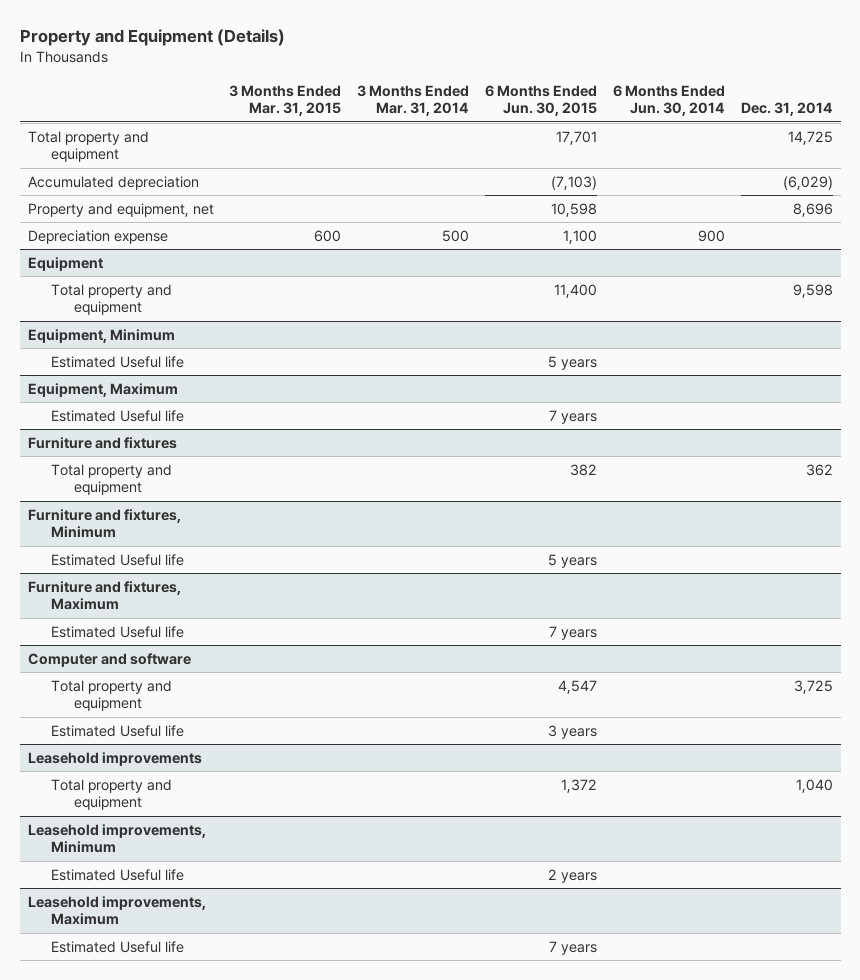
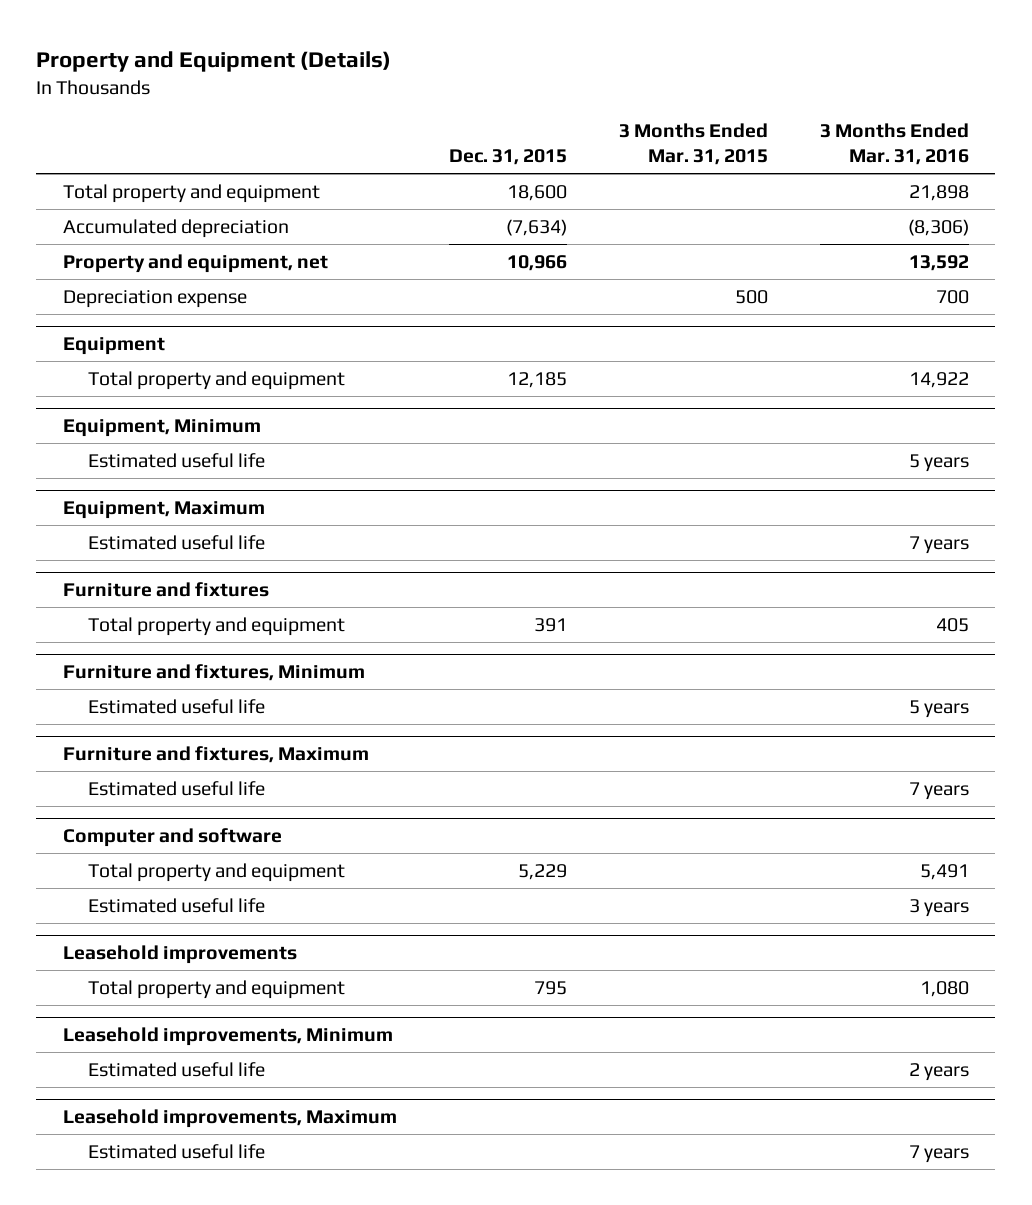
- | 3 Months Ended Mar. 31, 2015 | 3 Months Ended Mar. 31, 2014 | 6 Months Ended Jun. 30, 2015 | 6 Months Ended Jun. 30, 2014 | Dec. 31, 2014
+ | Dec. 31, 2015 | 3 Months Ended Mar. 31, 2015 | 3 Months Ended Mar. 31, 2016
- Depreciation expense | 600 | 500 | 1,100 | 900 |
+ Depreciation expense | | 500 | 700
@ Equipment, Minimum
- Estimated Useful life | | | 5 years | |
+ Estimated useful life | | | 5 years
@ Equipment, Maximum
- Estimated Useful life | | | 7 years | |
+ Estimated useful life | | | 7 years
@ Furniture and fixtures, Minimum
- Estimated Useful life | | | 5 years | |
+ Estimated useful life | | | 5 years
@ Furniture and fixtures, Maximum
- Estimated Useful life | | | 7 years | |
+ Estimated useful life | | | 7 years
@ Computer and software
- Estimated Useful life | | | 3 years | |
+ Estimated useful life | | | 3 years
@ Leasehold improvements, Minimum
- Estimated Useful life | | | 2 years | |
+ Estimated useful life | | | 2 years
@ Leasehold improvements, Maximum
- Estimated Useful life | | | 7 years | |
+ Estimated useful life | | | 7 years

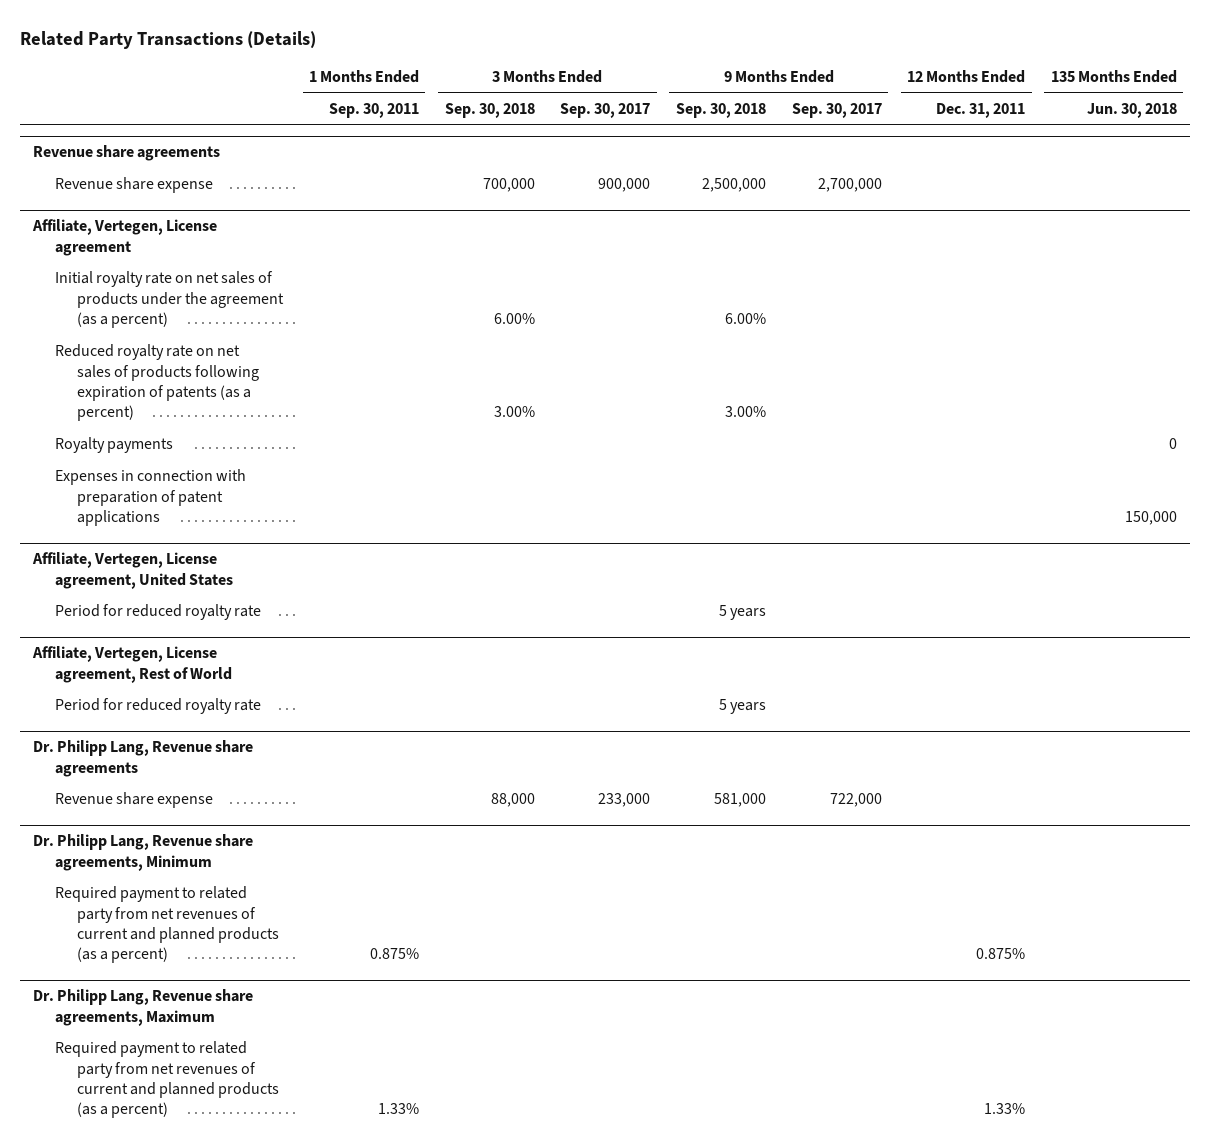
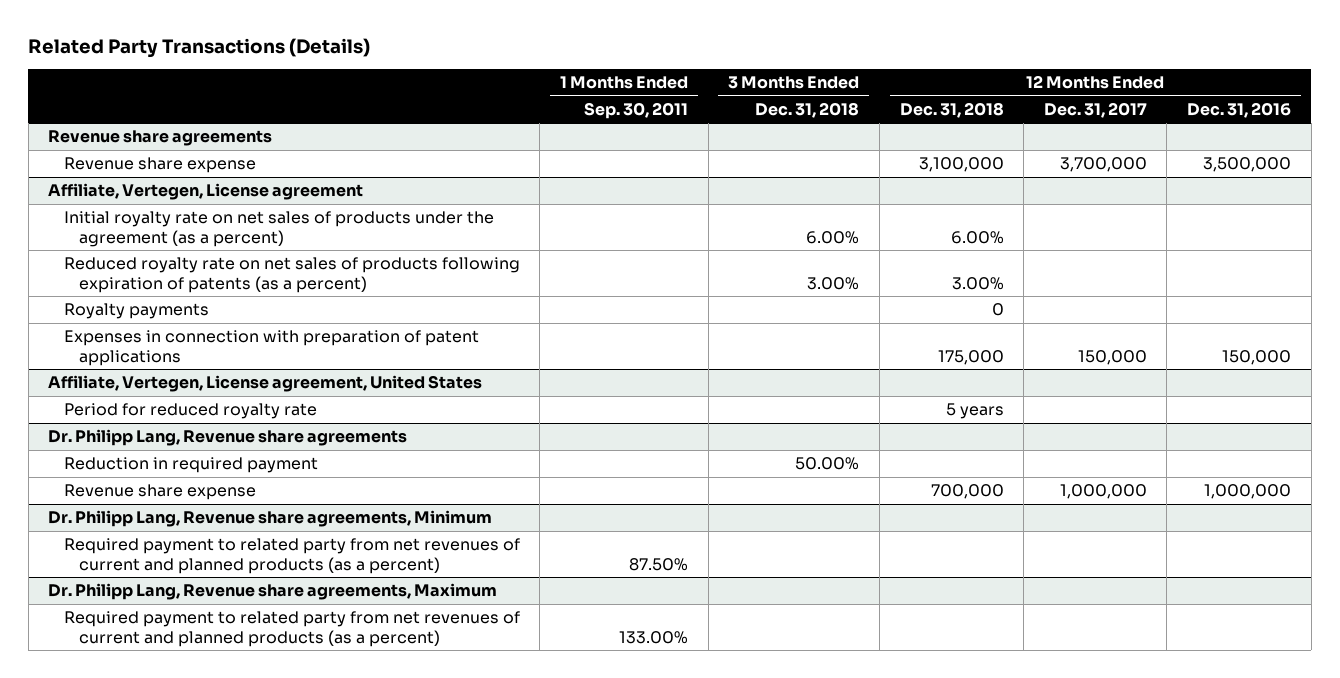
- | 1 Months Ended Sep. 30, 2011 | 3 Months Ended Sep. 30, 2018 | 3 Months Ended Sep. 30, 2017 | 9 Months Ended Sep. 30, 2018 | 9 Months Ended Sep. 30, 2017 | 12 Months Ended Dec. 31, 2011 | 135 Months Ended Jun. 30, 2018
+ | 1 Months Ended Sep. 30, 2011 | 3 Months Ended Dec. 31, 2018 | 12 Months Ended Dec. 31, 2018 | 12 Months Ended Dec. 31, 2017 | 12 Months Ended Dec. 31, 2016
- Affiliate, Vertegen, License agreement, Rest of World
- Period for reduced royalty rate | | | | 5 years | | |
@ Dr. Philipp Lang, Revenue share agreements
+ Reduction in required payment | | 50.00% | | |
@ Dr. Philipp Lang, Revenue share agreements, Minimum
- Required payment to related party from net revenues of current and planned products (as a percent) | 0.875% | | | | | 0.875% |
+ Required payment to related party from net revenues of current and planned products (as a percent) | 87.50% | | | |
@ Dr. Philipp Lang, Revenue share agreements, Maximum
- Required payment to related party from net revenues of current and planned products (as a percent) | 1.33% | | | | | 1.33% |
+ Required payment to related party from net revenues of current and planned products (as a percent) | 133.00% | | | |

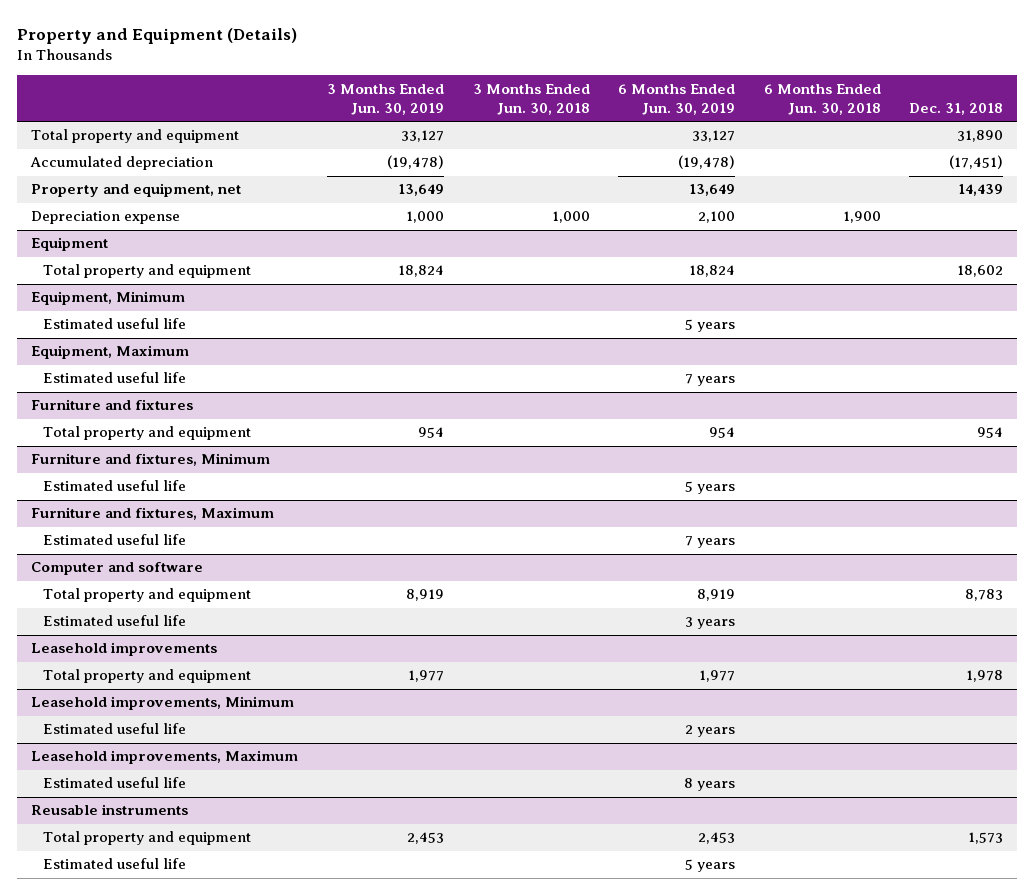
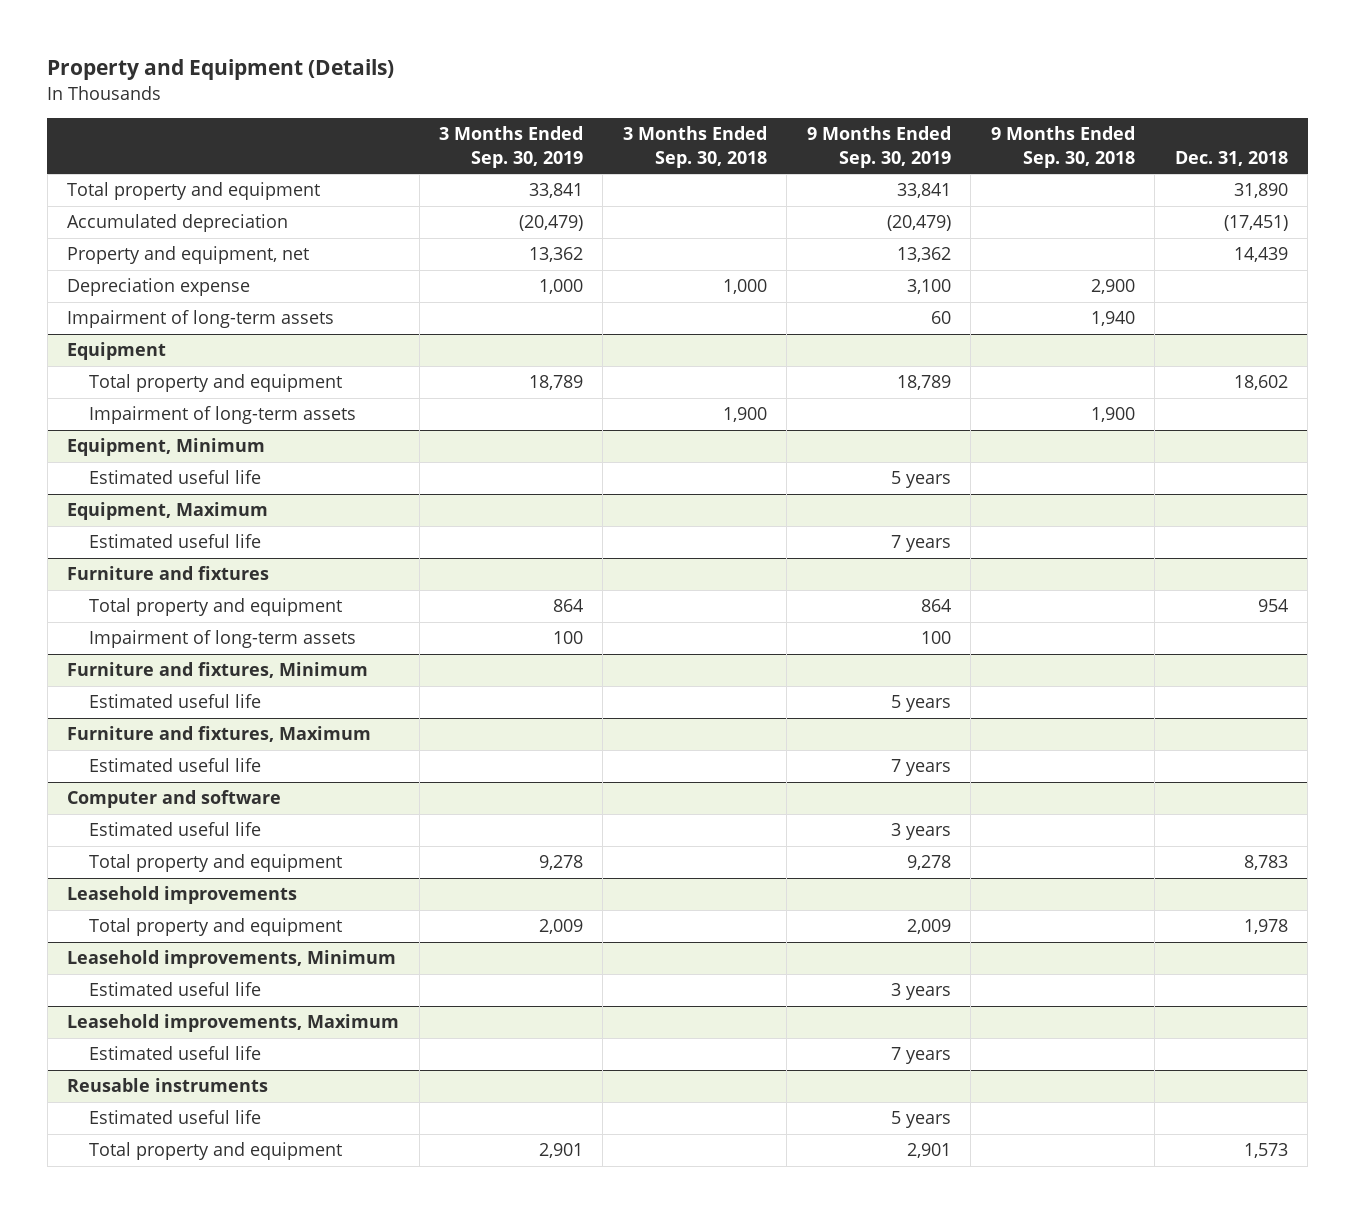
- | 3 Months Ended Jun. 30, 2019 | 3 Months Ended Jun. 30, 2018 | 6 Months Ended Jun. 30, 2019 | 6 Months Ended Jun. 30, 2018 | Dec. 31, 2018
+ | 3 Months Ended Sep. 30, 2019 | 3 Months Ended Sep. 30, 2018 | 9 Months Ended Sep. 30, 2019 | 9 Months Ended Sep. 30, 2018 | Dec. 31, 2018
+ Impairment of long-term assets | | | 60 | 1,940 |
@ Equipment
+ Impairment of long-term assets | | 1,900 | | 1,900 |
@ Furniture and fixtures
+ Impairment of long-term assets | 100 | | 100 | |
@ Computer and software
moved down: Total property and equipment | 9,278 | | 9,278 | | 8,783
@ Reusable instruments
moved down: Total property and equipment | 2,901 | | 2,901 | | 1,573

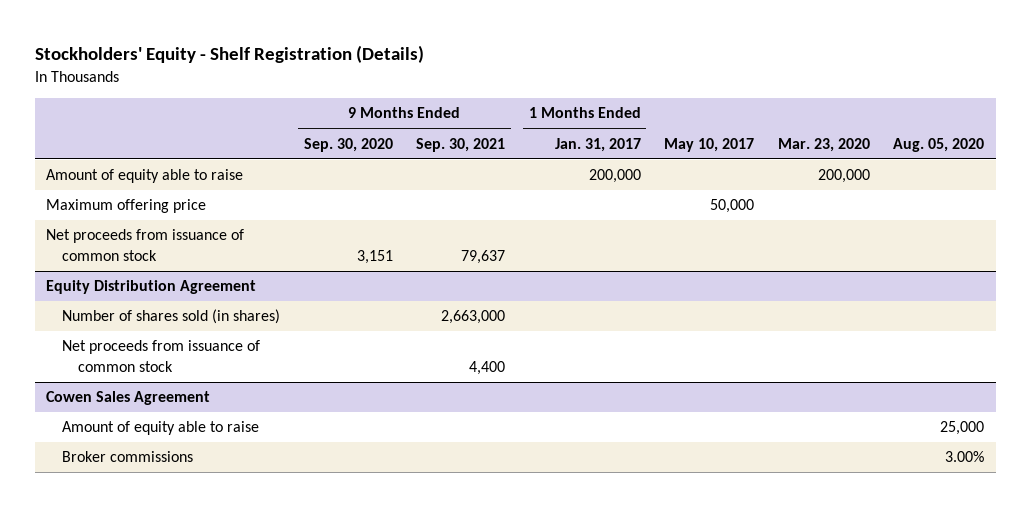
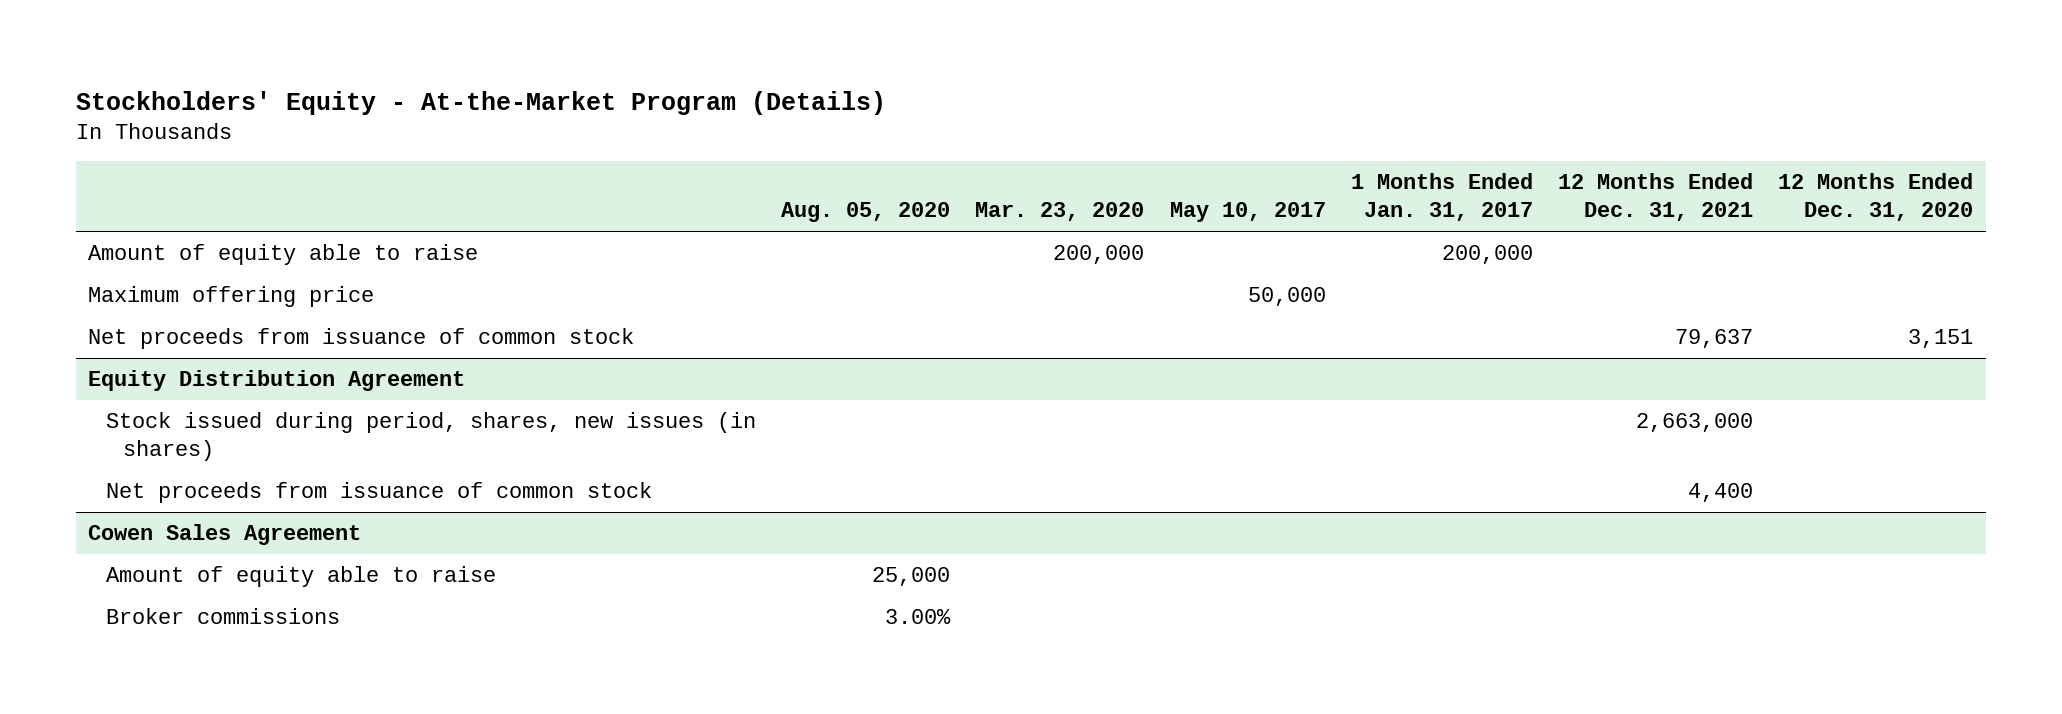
- Stockholders' Equity - Shelf Registration (Details)
+ Stockholders' Equity - At-the-Market Program (Details)
- | 9 Months Ended Sep. 30, 2020 | 9 Months Ended Sep. 30, 2021 | 1 Months Ended Jan. 31, 2017 | May 10, 2017 | Mar. 23, 2020 | Aug. 05, 2020
+ | Aug. 05, 2020 | Mar. 23, 2020 | May 10, 2017 | 1 Months Ended Jan. 31, 2017 | 12 Months Ended Dec. 31, 2021 | 12 Months Ended Dec. 31, 2020
@ Equity Distribution Agreement
- Number of shares sold (in shares) | | 2,663,000 | | | |
+ Stock issued during period, shares, new issues (in shares) | | | | | 2,663,000 |

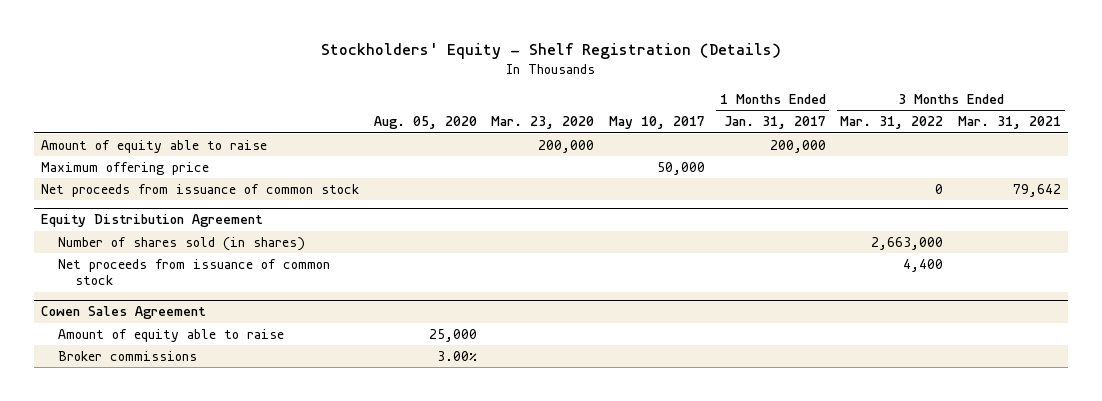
- Stockholders' Equity - At-the-Market Program (Details)
+ Stockholders' Equity - Shelf Registration (Details)
- | Aug. 05, 2020 | Mar. 23, 2020 | May 10, 2017 | 1 Months Ended Jan. 31, 2017 | 12 Months Ended Dec. 31, 2021 | 12 Months Ended Dec. 31, 2020
+ | Aug. 05, 2020 | Mar. 23, 2020 | May 10, 2017 | 1 Months Ended Jan. 31, 2017 | 3 Months Ended Mar. 31, 2022 | 3 Months Ended Mar. 31, 2021
@ Equity Distribution Agreement
- Stock issued during period, shares, new issues (in shares) | | | | | 2,663,000 |
+ Number of shares sold (in shares) | | | | | 2,663,000 |

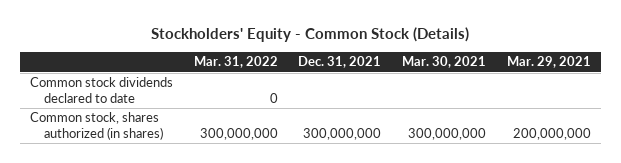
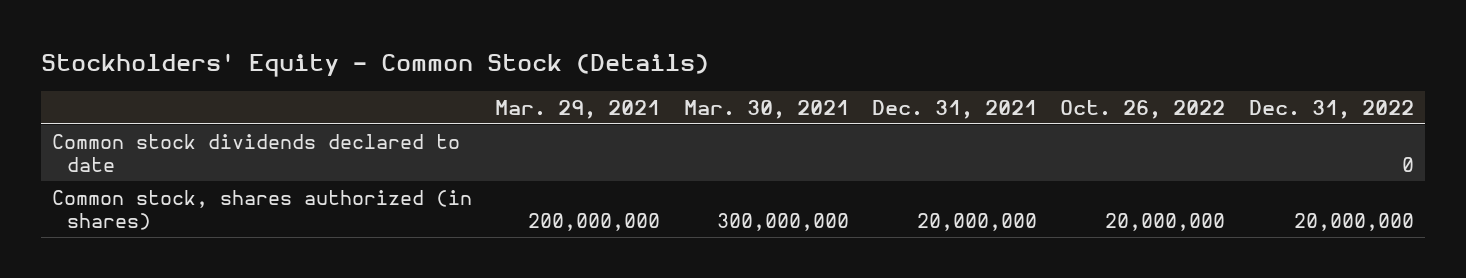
- | Mar. 31, 2022 | Dec. 31, 2021 | Mar. 30, 2021 | Mar. 29, 2021
+ | Mar. 29, 2021 | Mar. 30, 2021 | Dec. 31, 2021 | Oct. 26, 2022 | Dec. 31, 2022
- Common stock, shares authorized (in shares) | 300,000,000 | 300,000,000 | 300,000,000 | 200,000,000
+ Common stock, shares authorized (in shares) | 200,000,000 | 300,000,000 | 20,000,000 | 20,000,000 | 20,000,000

